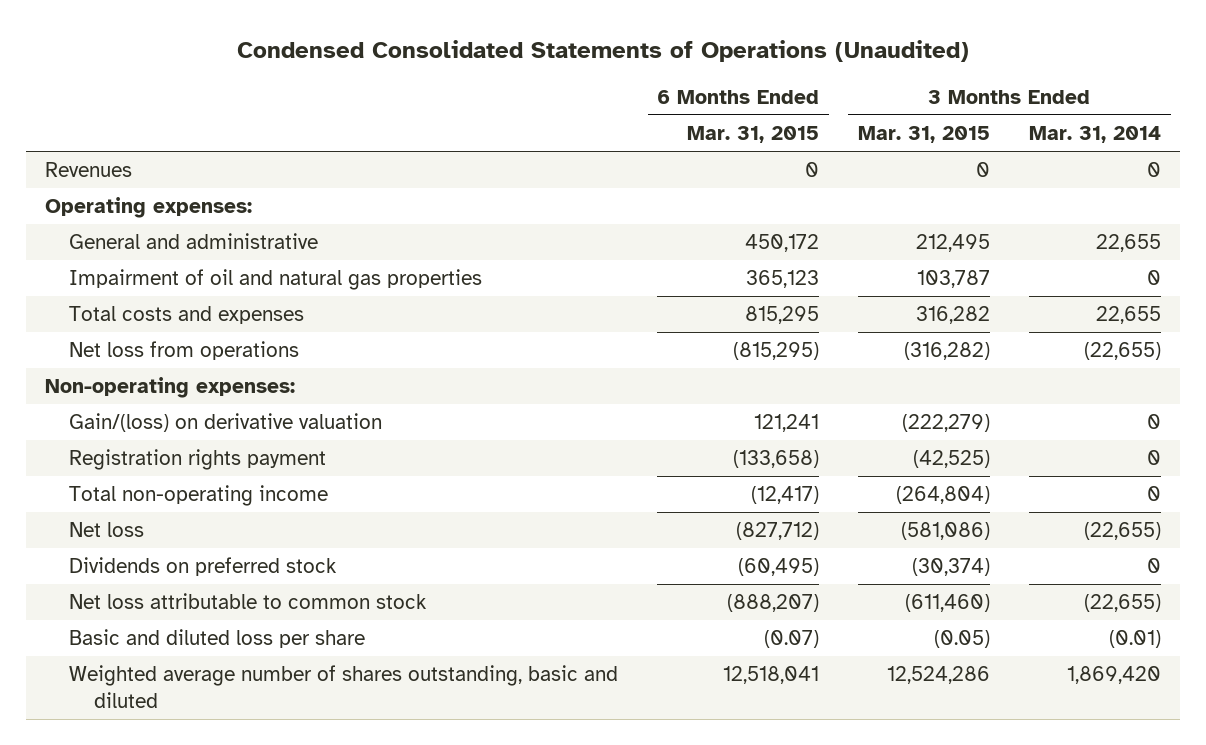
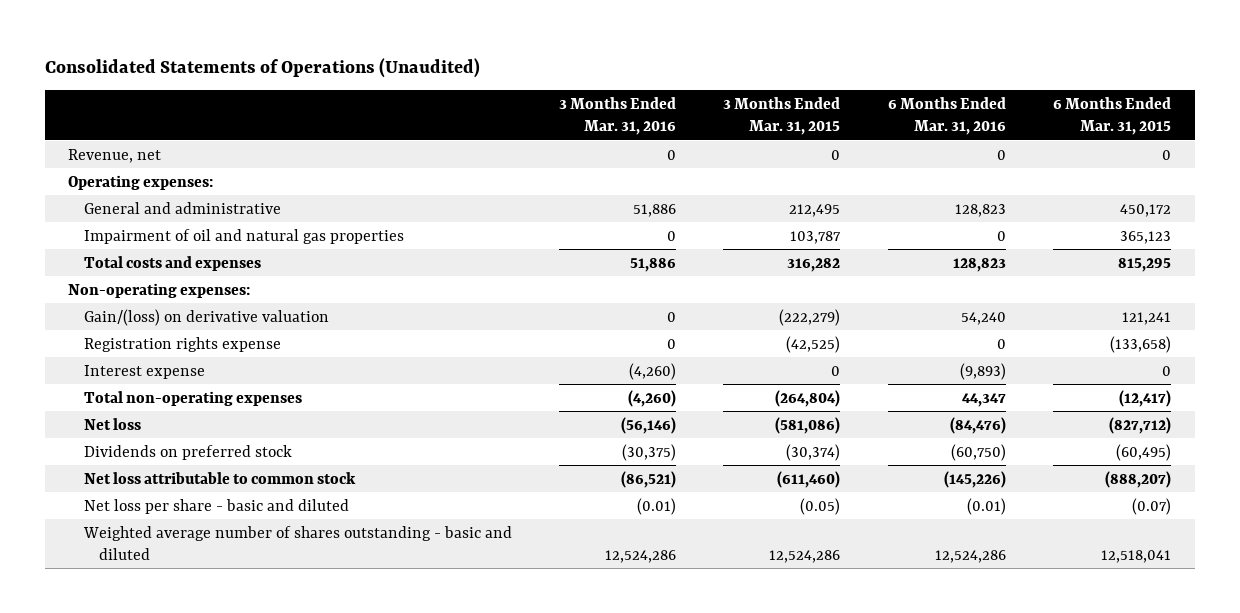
- Condensed Consolidated Statements of Operations (Unaudited)
+ Consolidated Statements of Operations (Unaudited)
- | 6 Months Ended Mar. 31, 2015 | 3 Months Ended Mar. 31, 2015 | 3 Months Ended Mar. 31, 2014
+ | 3 Months Ended Mar. 31, 2016 | 3 Months Ended Mar. 31, 2015 | 6 Months Ended Mar. 31, 2016 | 6 Months Ended Mar. 31, 2015
- Revenues | 0 | 0 | 0
+ Revenue, net | 0 | 0 | 0 | 0
- Net loss from operations | (815,295) | (316,282) | (22,655)
- Registration rights payment | (133,658) | (42,525) | 0
- Total non-operating income | (12,417) | (264,804) | 0
+ Registration rights expense | 0 | (42,525) | 0 | (133,658)
+ Interest expense | (4,260) | 0 | (9,893) | 0
+ Total non-operating expenses | (4,260) | (264,804) | 44,347 | (12,417)
- Basic and diluted loss per share | (0.07) | (0.05) | (0.01)
- Weighted average number of shares outstanding, basic and diluted | 12,518,041 | 12,524,286 | 1,869,420
+ Net loss per share - basic and diluted | (0.01) | (0.05) | (0.01) | (0.07)
+ Weighted average number of shares outstanding - basic and diluted | 12,524,286 | 12,524,286 | 12,524,286 | 12,518,041

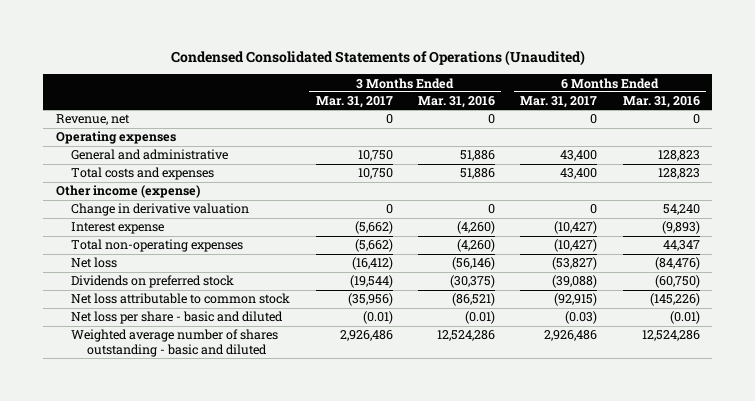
- Consolidated Statements of Operations (Unaudited)
+ Condensed Consolidated Statements of Operations (Unaudited)
- | 3 Months Ended Mar. 31, 2016 | 3 Months Ended Mar. 31, 2015 | 6 Months Ended Mar. 31, 2016 | 6 Months Ended Mar. 31, 2015
+ | 3 Months Ended Mar. 31, 2017 | 3 Months Ended Mar. 31, 2016 | 6 Months Ended Mar. 31, 2017 | 6 Months Ended Mar. 31, 2016
- Operating expenses:
+ Operating expenses
- Impairment of oil and natural gas properties | 0 | 103,787 | 0 | 365,123
- Non-operating expenses:
- Gain/(loss) on derivative valuation | 0 | (222,279) | 54,240 | 121,241
- Registration rights expense | 0 | (42,525) | 0 | (133,658)
+ Other income (expense)
+ Change in derivative valuation | 0 | 0 | 0 | 54,240

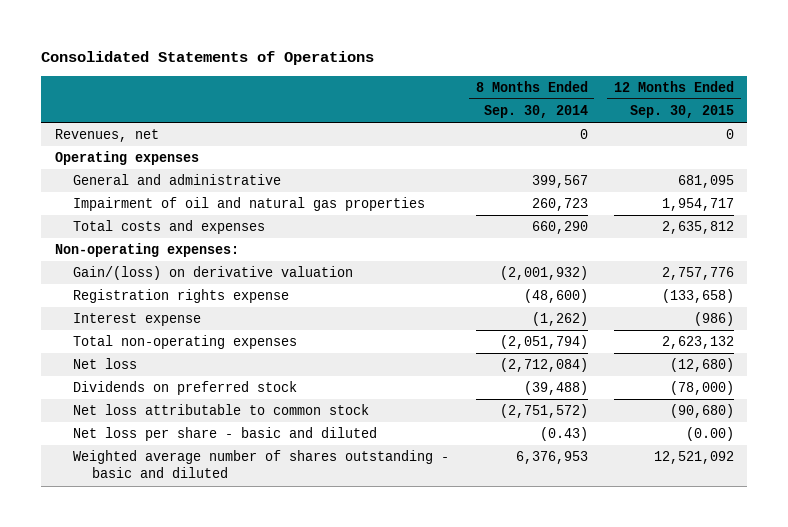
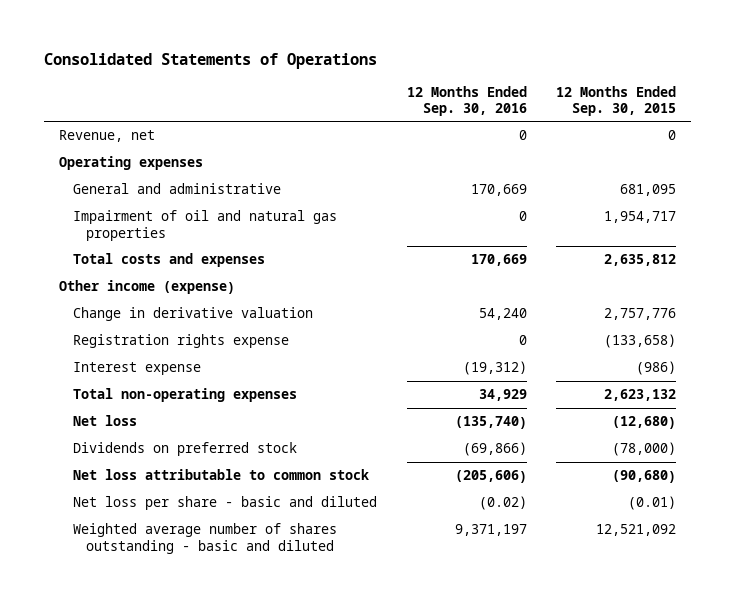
- | 8 Months Ended Sep. 30, 2014 | 12 Months Ended Sep. 30, 2015
+ | 12 Months Ended Sep. 30, 2016 | 12 Months Ended Sep. 30, 2015
- Revenues, net | 0 | 0
+ Revenue, net | 0 | 0
- Non-operating expenses:
- Gain/(loss) on derivative valuation | (2,001,932) | 2,757,776
+ Other income (expense)
+ Change in derivative valuation | 54,240 | 2,757,776
- Net loss per share - basic and diluted | (0.43) | (0.00)
+ Net loss per share - basic and diluted | (0.02) | (0.01)

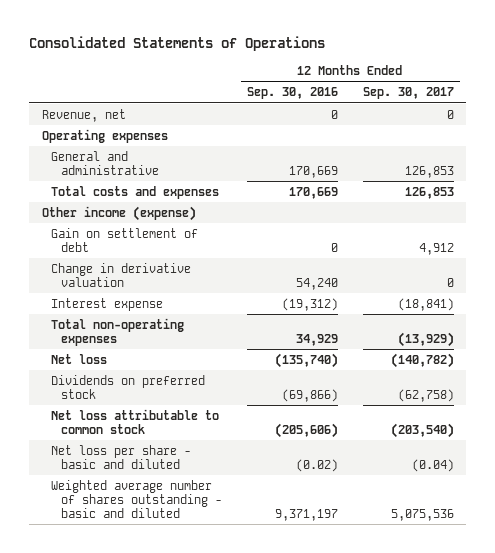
- | 12 Months Ended Sep. 30, 2016 | 12 Months Ended Sep. 30, 2015
+ | 12 Months Ended Sep. 30, 2016 | 12 Months Ended Sep. 30, 2017
- Impairment of oil and natural gas properties | 0 | 1,954,717
+ Gain on settlement of debt | 0 | 4,912
- Registration rights expense | 0 | (133,658)

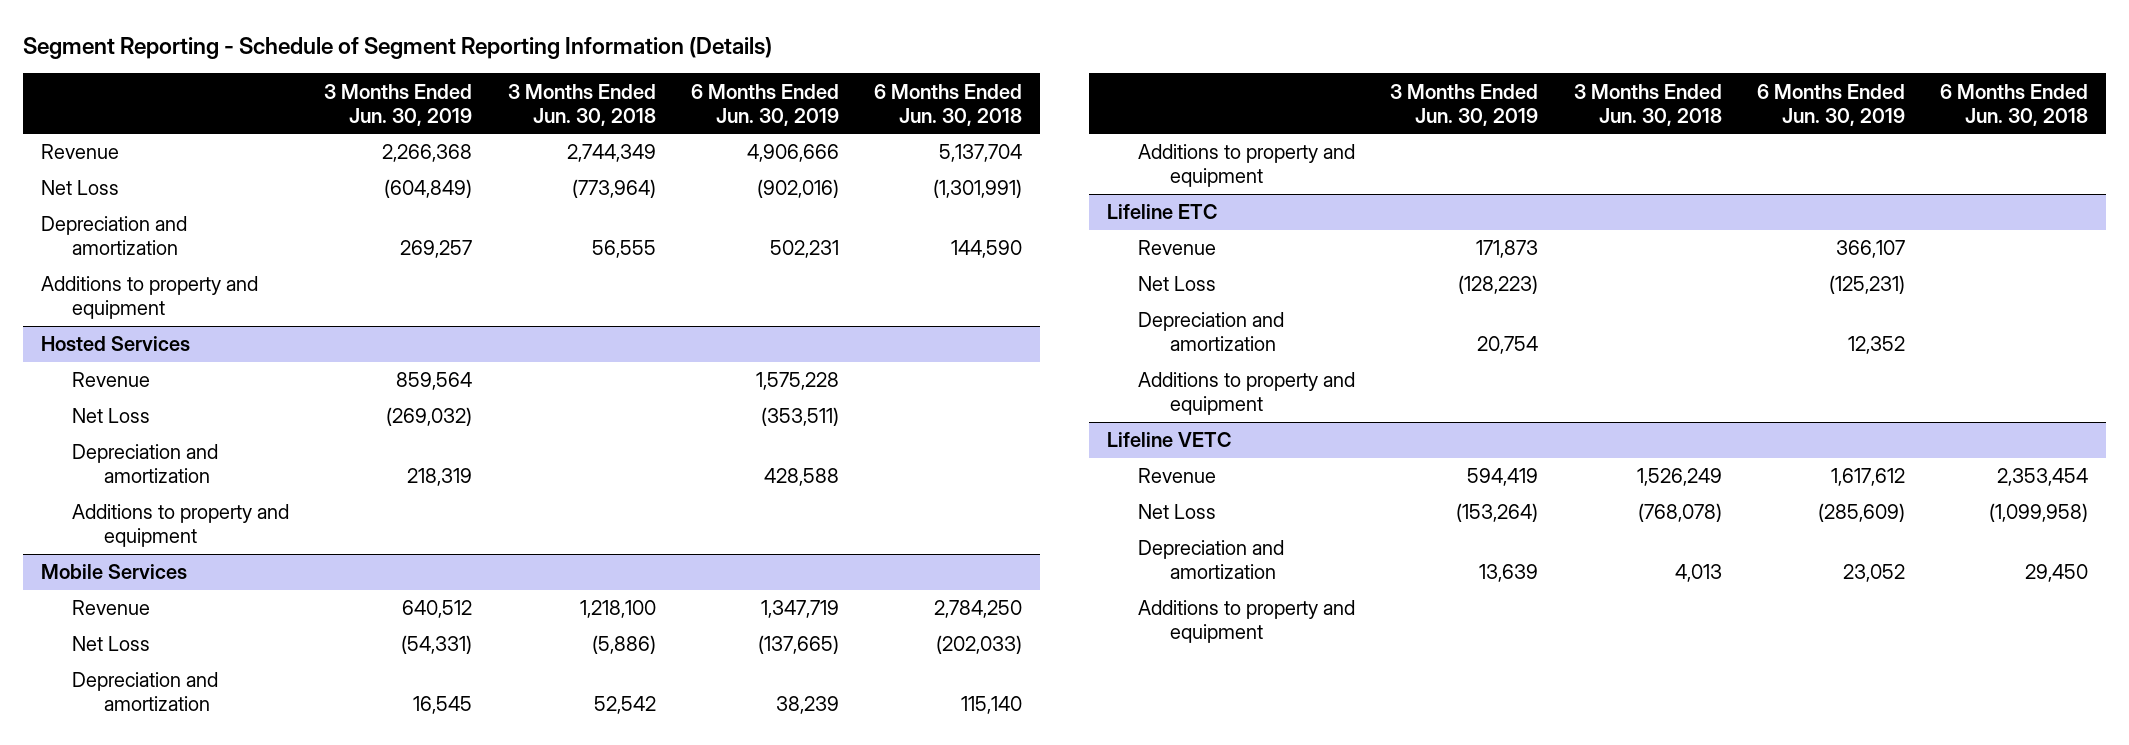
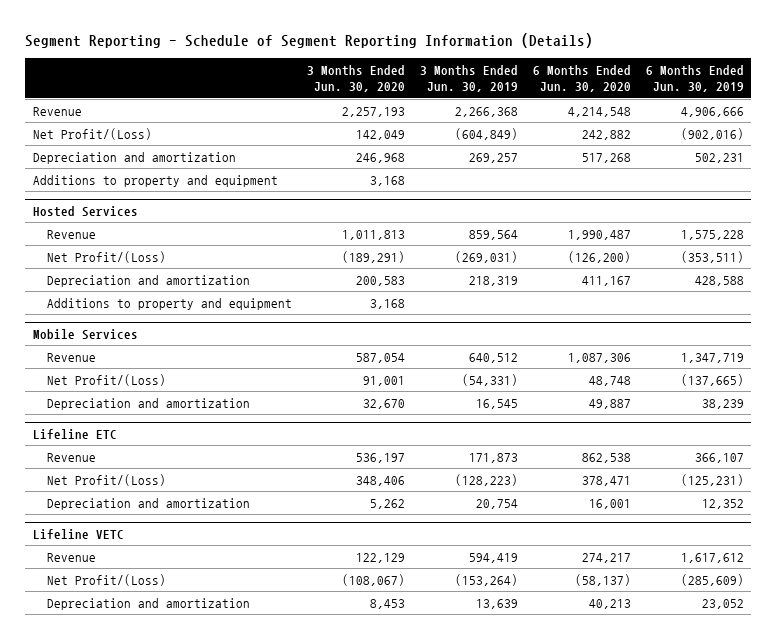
- | 3 Months Ended Jun. 30, 2019 | 3 Months Ended Jun. 30, 2018 | 6 Months Ended Jun. 30, 2019 | 6 Months Ended Jun. 30, 2018
+ | 3 Months Ended Jun. 30, 2020 | 3 Months Ended Jun. 30, 2019 | 6 Months Ended Jun. 30, 2020 | 6 Months Ended Jun. 30, 2019
- Net Loss | (604,849) | (773,964) | (902,016) | (1,301,991)
+ Net Profit/(Loss) | 142,049 | (604,849) | 242,882 | (902,016)
@ Hosted Services
- Net Loss | (269,032) | | (353,511) |
+ Net Profit/(Loss) | (189,291) | (269,031) | (126,200) | (353,511)
@ Mobile Services
- Net Loss | (54,331) | (5,886) | (137,665) | (202,033)
+ Net Profit/(Loss) | 91,001 | (54,331) | 48,748 | (137,665)
- Additions to property and equipment
@ Lifeline ETC
- Net Loss | (128,223) | | (125,231) |
+ Net Profit/(Loss) | 348,406 | (128,223) | 378,471 | (125,231)
- Additions to property and equipment
@ Lifeline VETC
- Net Loss | (153,264) | (768,078) | (285,609) | (1,099,958)
+ Net Profit/(Loss) | (108,067) | (153,264) | (58,137) | (285,609)
- Additions to property and equipment

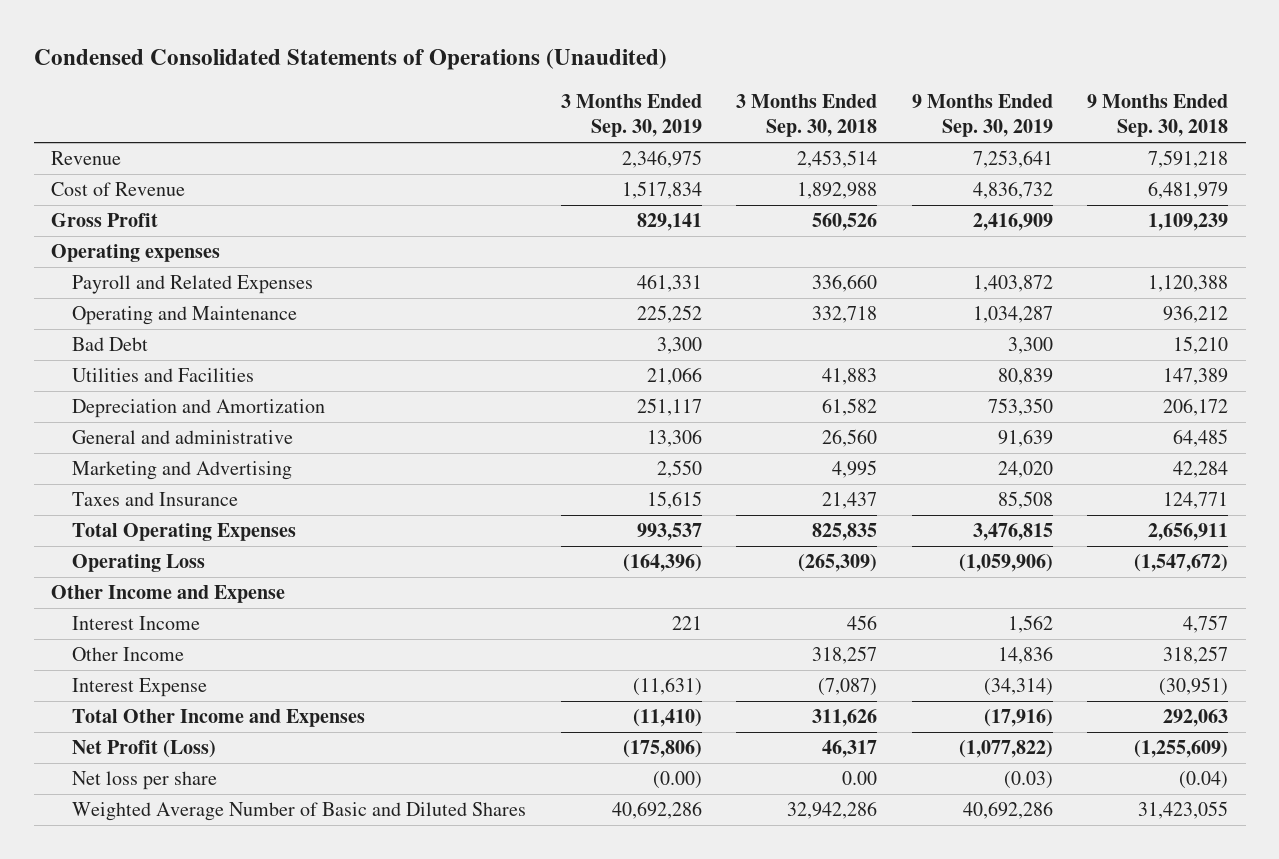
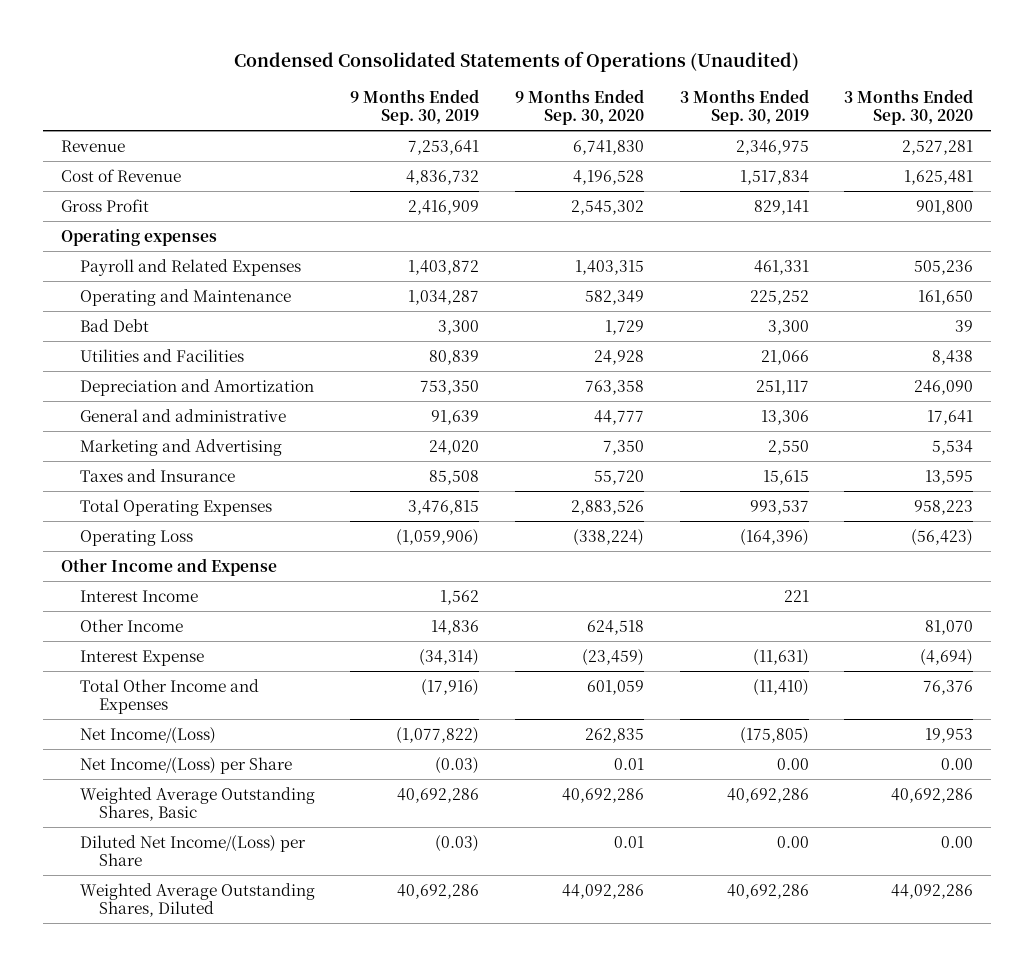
- | 3 Months Ended Sep. 30, 2019 | 3 Months Ended Sep. 30, 2018 | 9 Months Ended Sep. 30, 2019 | 9 Months Ended Sep. 30, 2018
+ | 9 Months Ended Sep. 30, 2019 | 9 Months Ended Sep. 30, 2020 | 3 Months Ended Sep. 30, 2019 | 3 Months Ended Sep. 30, 2020
- Net Profit (Loss) | (175,806) | 46,317 | (1,077,822) | (1,255,609)
- Net loss per share | (0.00) | 0.00 | (0.03) | (0.04)
- Weighted Average Number of Basic and Diluted Shares | 40,692,286 | 32,942,286 | 40,692,286 | 31,423,055
+ Net Income/(Loss) | (1,077,822) | 262,835 | (175,805) | 19,953
+ Net Income/(Loss) per Share | (0.03) | 0.01 | 0.00 | 0.00
+ Weighted Average Outstanding Shares, Basic | 40,692,286 | 40,692,286 | 40,692,286 | 40,692,286
+ Diluted Net Income/(Loss) per Share | (0.03) | 0.01 | 0.00 | 0.00
+ Weighted Average Outstanding Shares, Diluted | 40,692,286 | 44,092,286 | 40,692,286 | 44,092,286

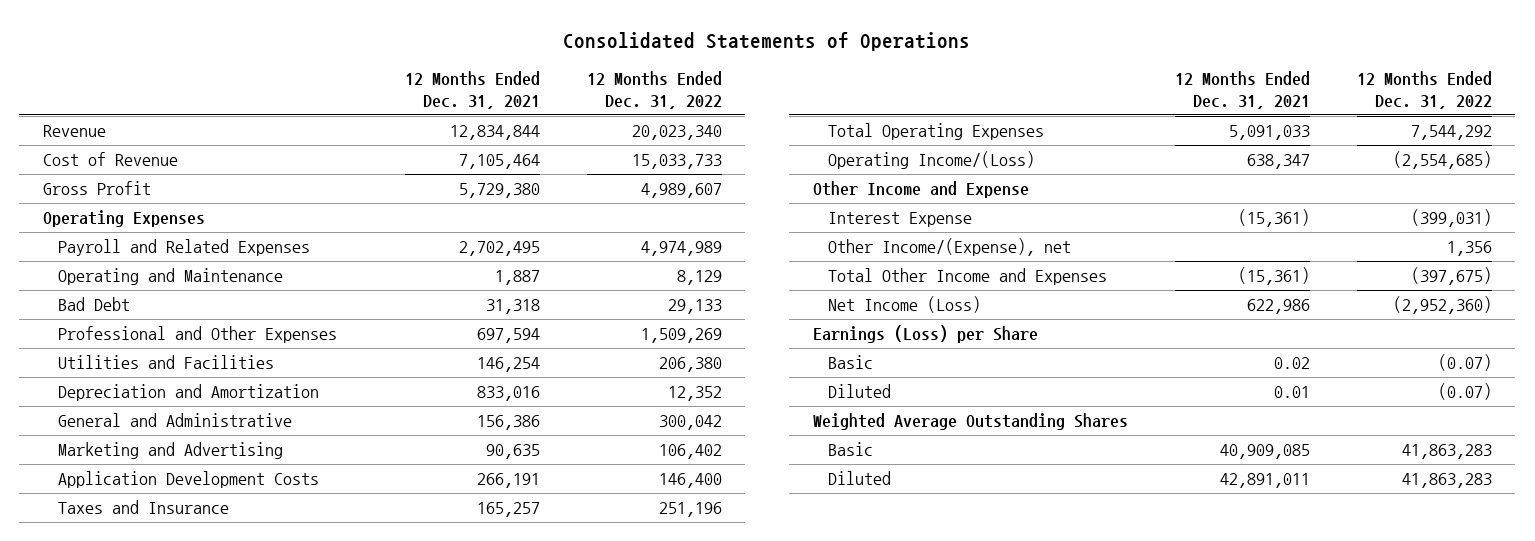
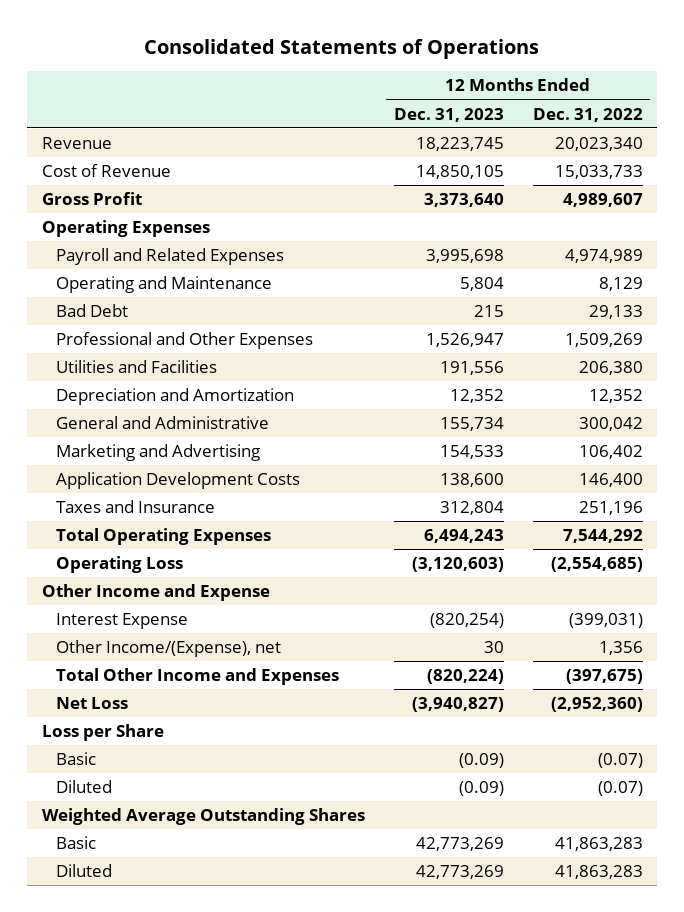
- | 12 Months Ended Dec. 31, 2021 | 12 Months Ended Dec. 31, 2022
+ | 12 Months Ended Dec. 31, 2023 | 12 Months Ended Dec. 31, 2022
- Operating Income/(Loss) | 638,347 | (2,554,685)
+ Operating Loss | (3,120,603) | (2,554,685)
- Net Income (Loss) | 622,986 | (2,952,360)
- Earnings (Loss) per Share
+ Net Loss | (3,940,827) | (2,952,360)
+ Loss per Share

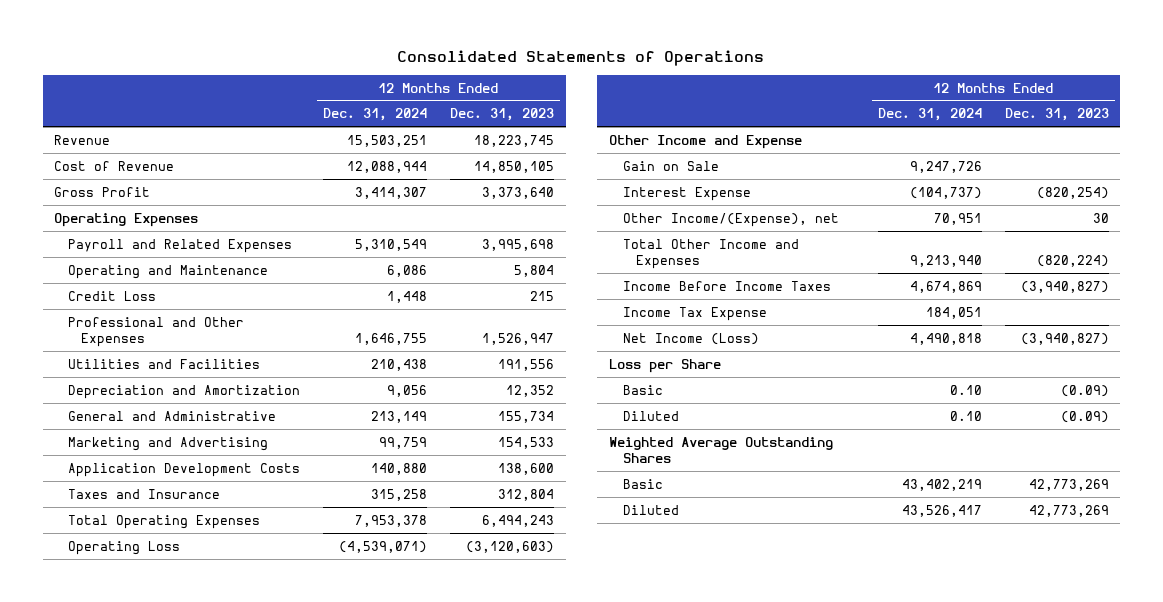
- | 12 Months Ended Dec. 31, 2023 | 12 Months Ended Dec. 31, 2022
+ | 12 Months Ended Dec. 31, 2024 | 12 Months Ended Dec. 31, 2023
- Bad Debt | 215 | 29,133
+ Credit Loss | 1,448 | 215
+ Gain on Sale | 9,247,726 |
- Net Loss | (3,940,827) | (2,952,360)
+ Income Before Income Taxes | 4,674,869 | (3,940,827)
+ Income Tax Expense | 184,051 |
+ Net Income (Loss) | 4,490,818 | (3,940,827)

